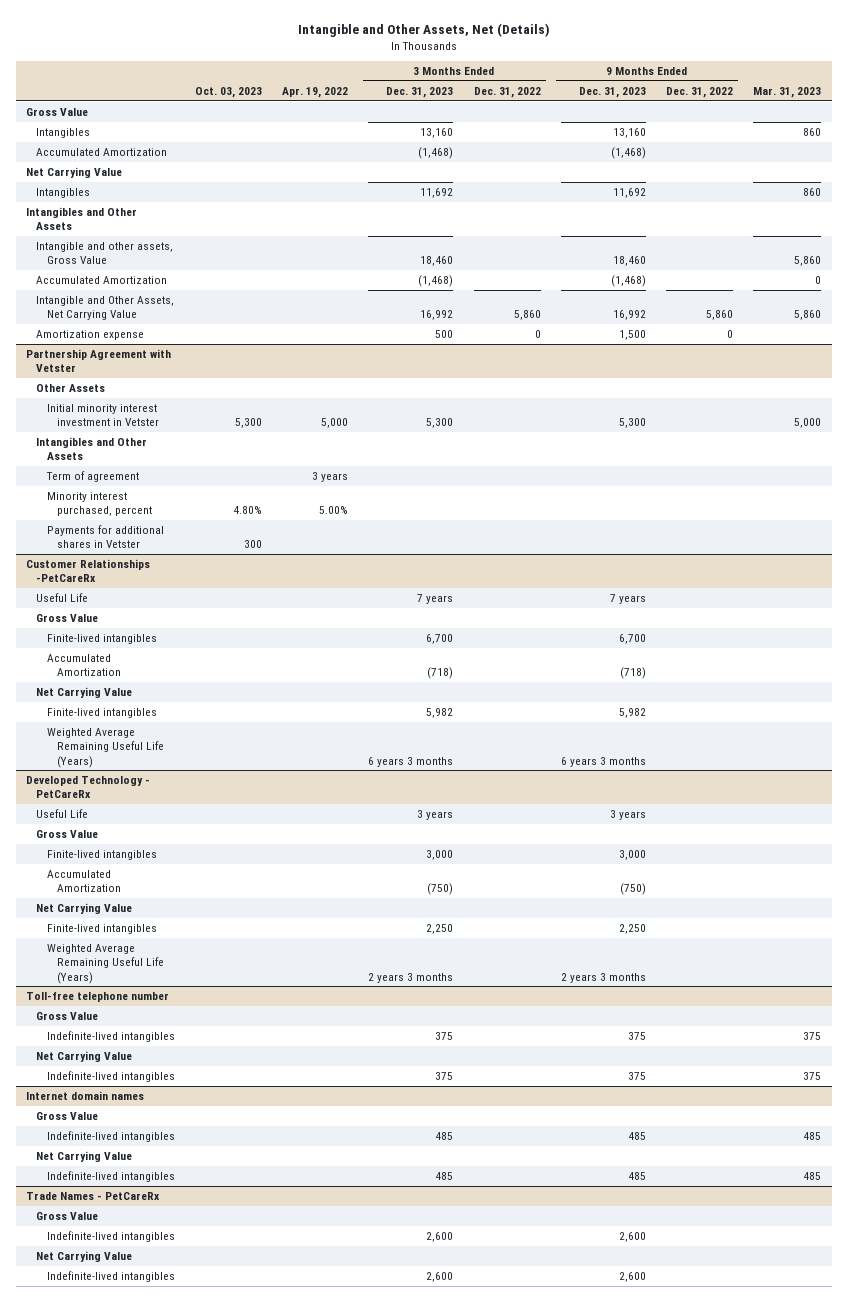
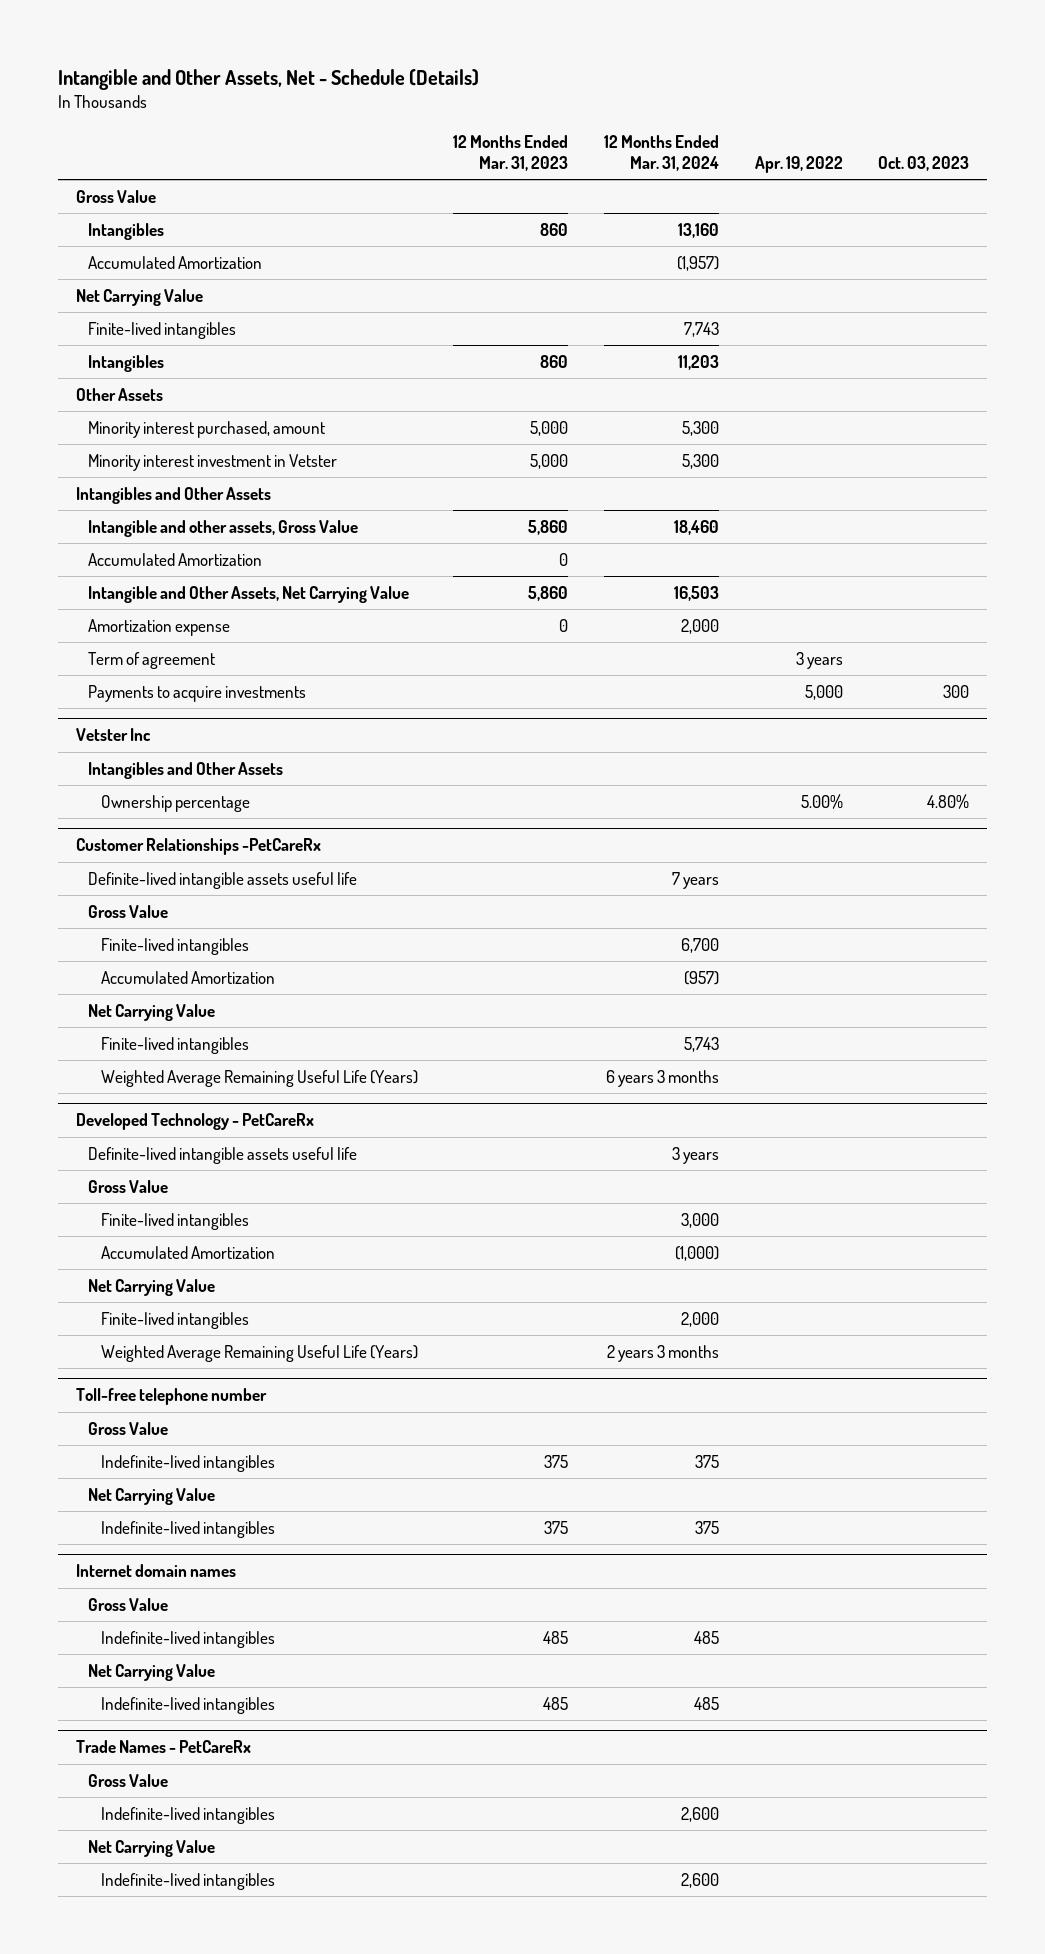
- Intangible and Other Assets, Net (Details)
+ Intangible and Other Assets, Net - Schedule (Details)
- | Oct. 03, 2023 | Apr. 19, 2022 | 3 Months Ended Dec. 31, 2023 | 3 Months Ended Dec. 31, 2022 | 9 Months Ended Dec. 31, 2023 | 9 Months Ended Dec. 31, 2022 | Mar. 31, 2023
+ | 12 Months Ended Mar. 31, 2023 | 12 Months Ended Mar. 31, 2024 | Apr. 19, 2022 | Oct. 03, 2023
+ Finite-lived intangibles | | 7,743 | |
+ Other Assets
+ Minority interest purchased, amount | 5,000 | 5,300 | |
+ Minority interest investment in Vetster | 5,000 | 5,300 | |
- Partnership Agreement with Vetster
- Other Assets
- Initial minority interest investment in Vetster | 5,300 | 5,000 | 5,300 | | 5,300 | | 5,000
- Intangibles and Other Assets
- Term of agreement | | 3 years | | | | |
- Minority interest purchased, percent | 4.80% | 5.00% | | | | |
- Payments for additional shares in Vetster | 300 | | | | | |
+ Term of agreement | | | 3 years |
+ Payments to acquire investments | | | 5,000 | 300
+ Vetster Inc
+ Intangibles and Other Assets
+ Ownership percentage | | | 5.00% | 4.80%
@ Customer Relationships -PetCareRx
- Useful Life | | | 7 years | | 7 years | |
+ Definite-lived intangible assets useful life | | 7 years | |
@ Developed Technology - PetCareRx
- Useful Life | | | 3 years | | 3 years | |
+ Definite-lived intangible assets useful life | | 3 years | |

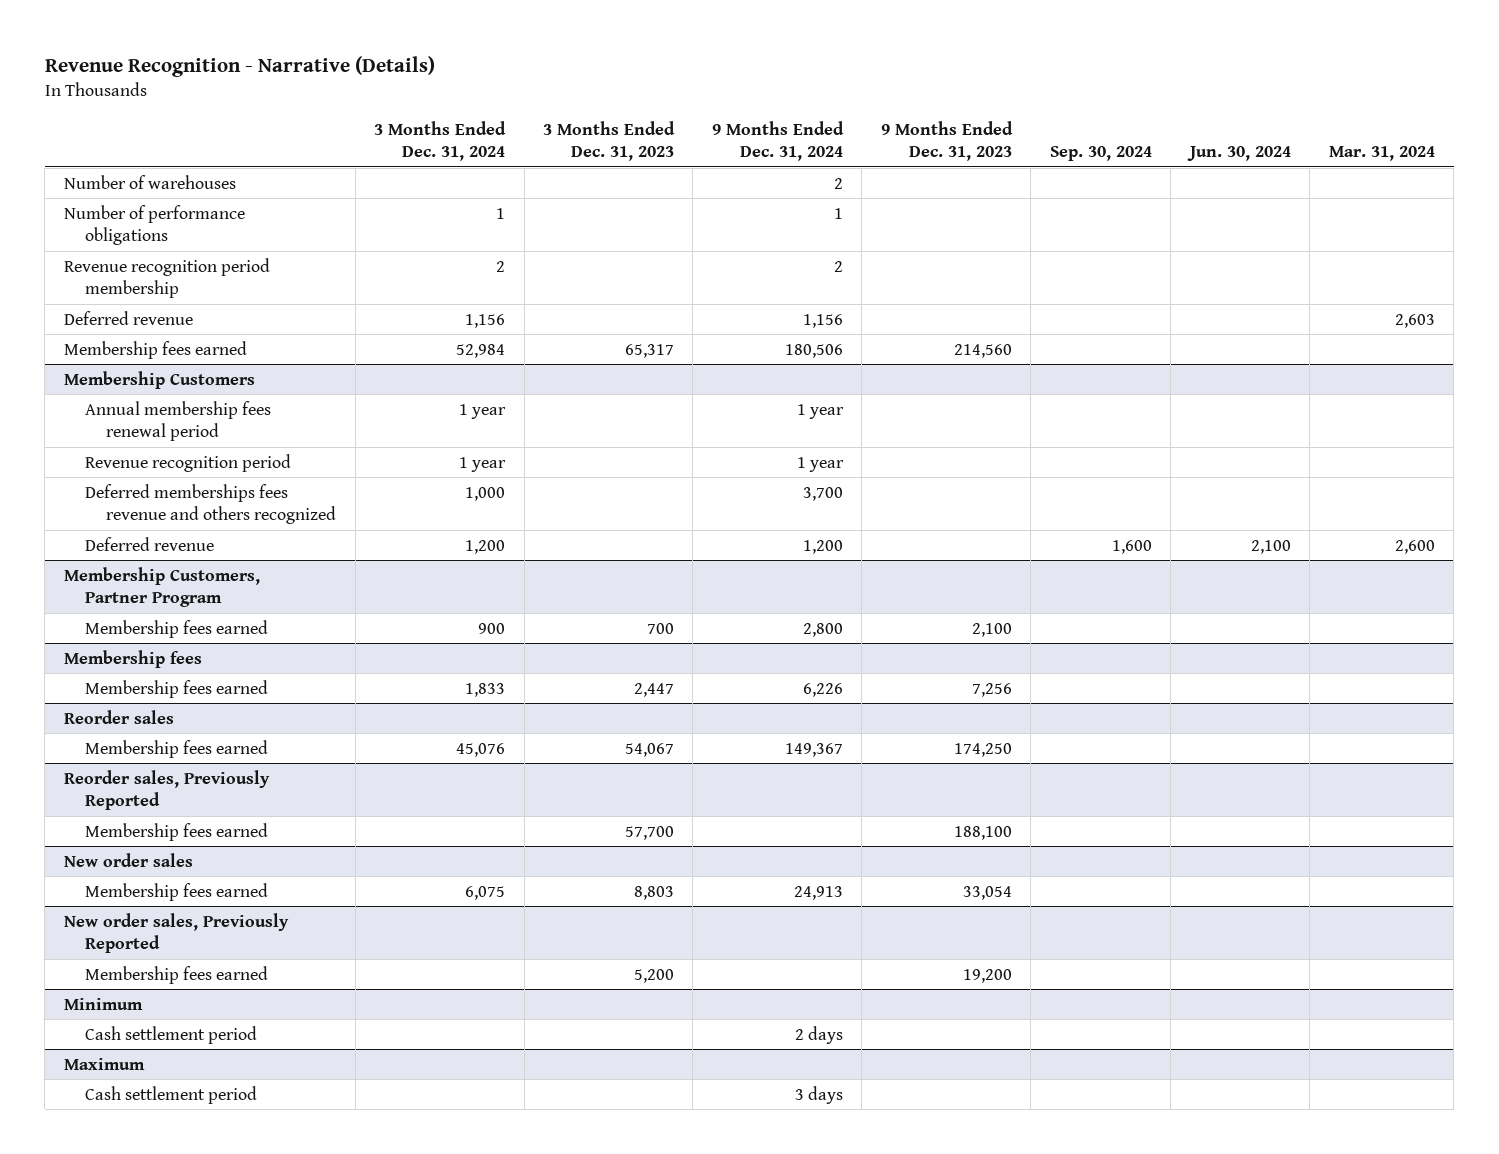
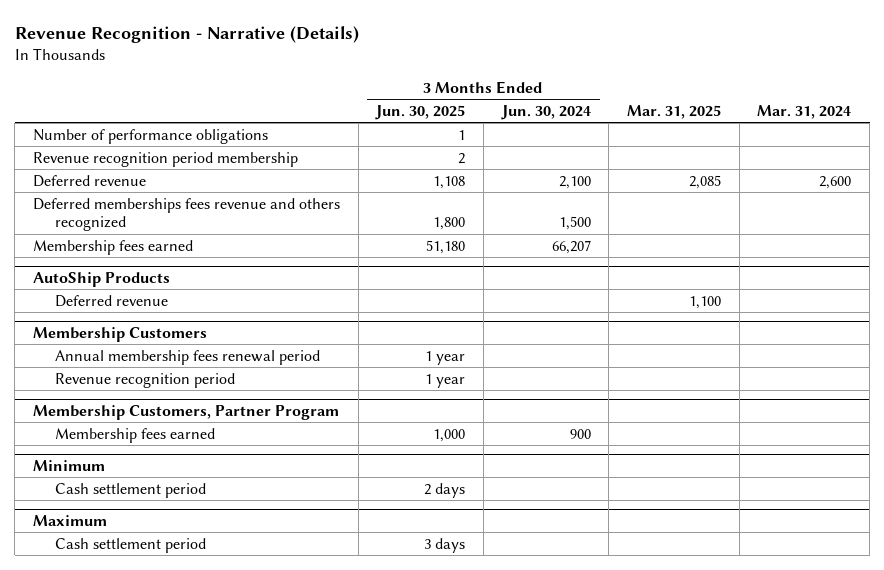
- | 3 Months Ended Dec. 31, 2024 | 3 Months Ended Dec. 31, 2023 | 9 Months Ended Dec. 31, 2024 | 9 Months Ended Dec. 31, 2023 | Sep. 30, 2024 | Jun. 30, 2024 | Mar. 31, 2024
+ | 3 Months Ended Jun. 30, 2025 | 3 Months Ended Jun. 30, 2024 | Mar. 31, 2025 | Mar. 31, 2024
- Number of warehouses | | | 2 | | | |
- Deferred revenue | 1,156 | | 1,156 | | | | 2,603
+ Deferred revenue | 1,108 | 2,100 | 2,085 | 2,600
+ Deferred memberships fees revenue and others recognized | 1,800 | 1,500 | |
+ AutoShip Products
+ Deferred revenue | | | 1,100 |
@ Membership Customers
- Deferred memberships fees revenue and others recognized | 1,000 | | 3,700 | | | |
- Deferred revenue | 1,200 | | 1,200 | | 1,600 | 2,100 | 2,600
- Membership fees
- Membership fees earned | 1,833 | 2,447 | 6,226 | 7,256 | | |
- Reorder sales
- Membership fees earned | 45,076 | 54,067 | 149,367 | 174,250 | | |
- Reorder sales, Previously Reported
- Membership fees earned | | 57,700 | | 188,100 | | |
- New order sales
- Membership fees earned | 6,075 | 8,803 | 24,913 | 33,054 | | |
- New order sales, Previously Reported
- Membership fees earned | | 5,200 | | 19,200 | | |

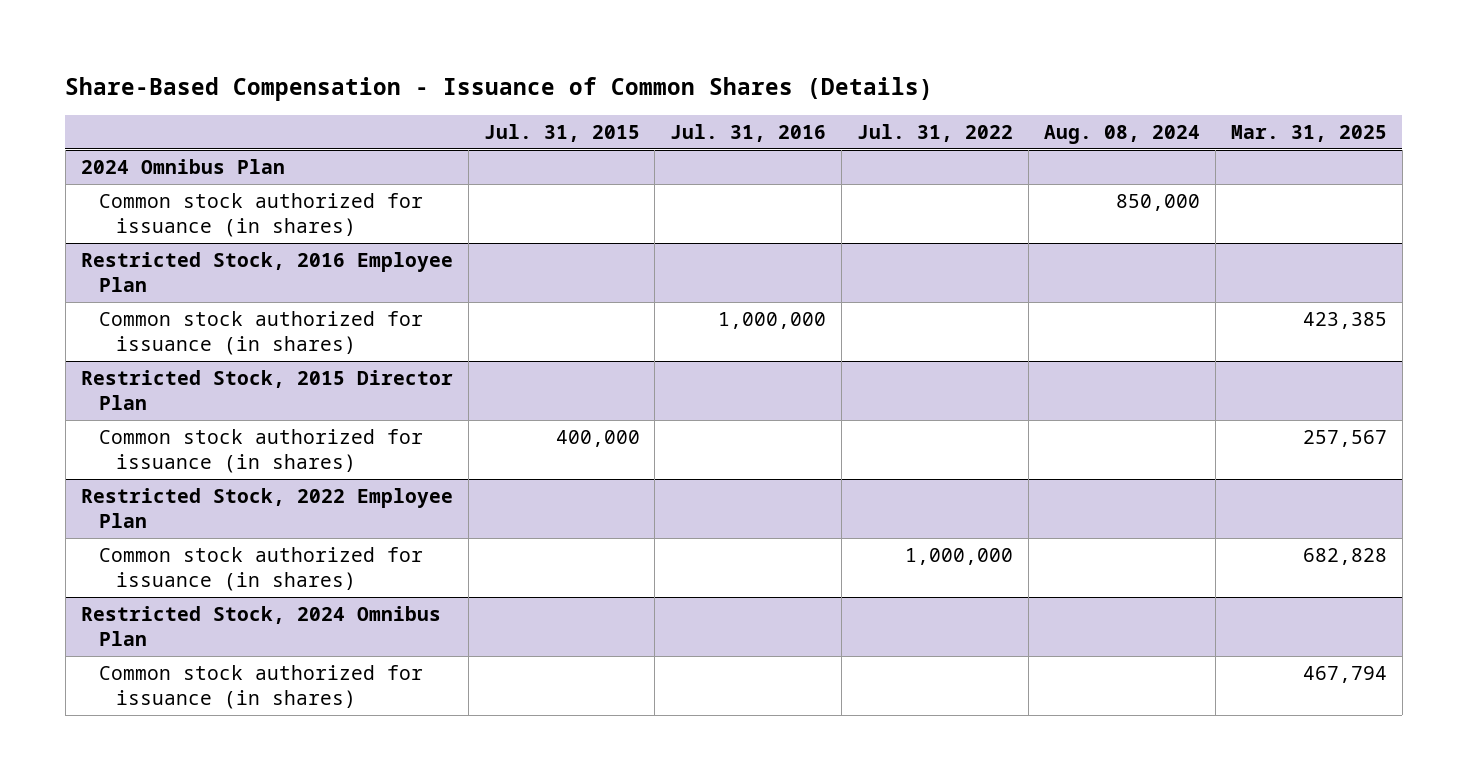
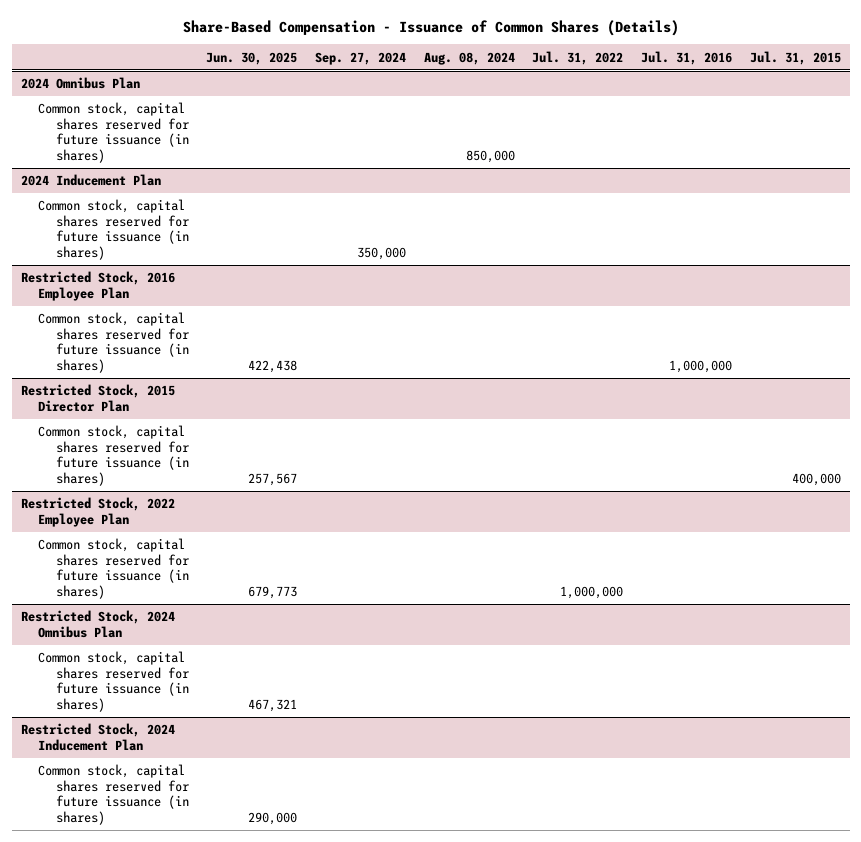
- | Jul. 31, 2015 | Jul. 31, 2016 | Jul. 31, 2022 | Aug. 08, 2024 | Mar. 31, 2025
+ | Jun. 30, 2025 | Sep. 27, 2024 | Aug. 08, 2024 | Jul. 31, 2022 | Jul. 31, 2016 | Jul. 31, 2015
@ 2024 Omnibus Plan
- Common stock authorized for issuance (in shares) | | | | 850,000 |
+ Common stock, capital shares reserved for future issuance (in shares) | | | 850,000 | | |
+ 2024 Inducement Plan
+ Common stock, capital shares reserved for future issuance (in shares) | | 350,000 | | | |
@ Restricted Stock, 2016 Employee Plan
- Common stock authorized for issuance (in shares) | | 1,000,000 | | | 423,385
+ Common stock, capital shares reserved for future issuance (in shares) | 422,438 | | | | 1,000,000 |
@ Restricted Stock, 2015 Director Plan
- Common stock authorized for issuance (in shares) | 400,000 | | | | 257,567
+ Common stock, capital shares reserved for future issuance (in shares) | 257,567 | | | | | 400,000
@ Restricted Stock, 2022 Employee Plan
- Common stock authorized for issuance (in shares) | | | 1,000,000 | | 682,828
+ Common stock, capital shares reserved for future issuance (in shares) | 679,773 | | | 1,000,000 | |
@ Restricted Stock, 2024 Omnibus Plan
- Common stock authorized for issuance (in shares) | | | | | 467,794
+ Common stock, capital shares reserved for future issuance (in shares) | 467,321 | | | | |
+ Restricted Stock, 2024 Inducement Plan
+ Common stock, capital shares reserved for future issuance (in shares) | 290,000 | | | | |

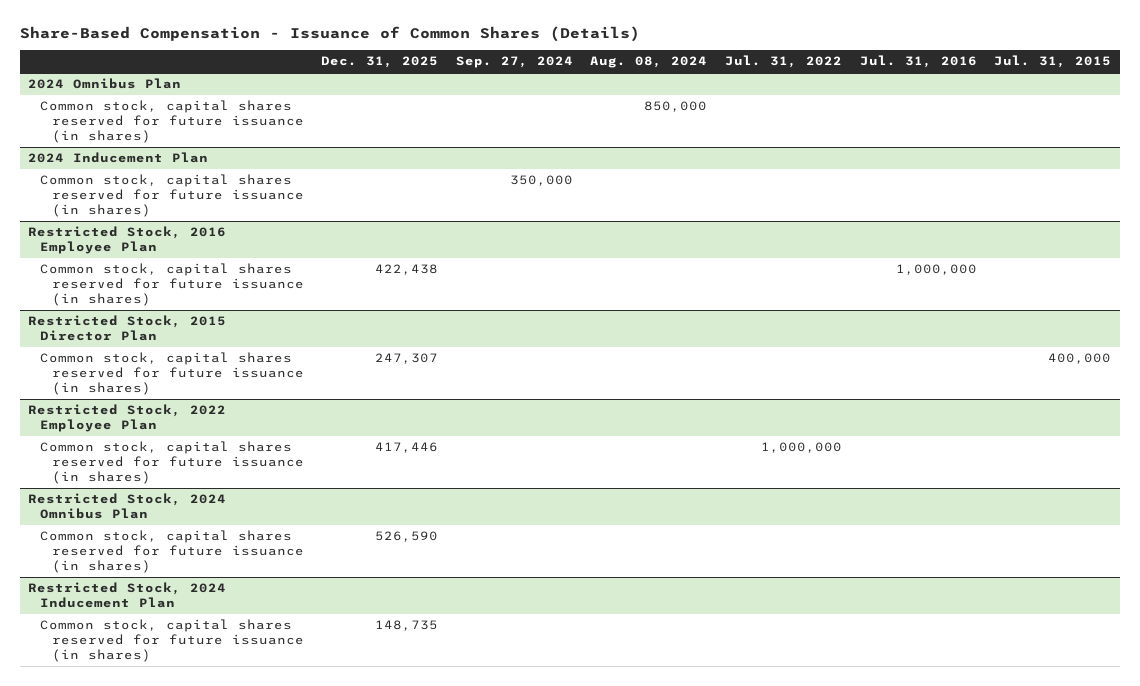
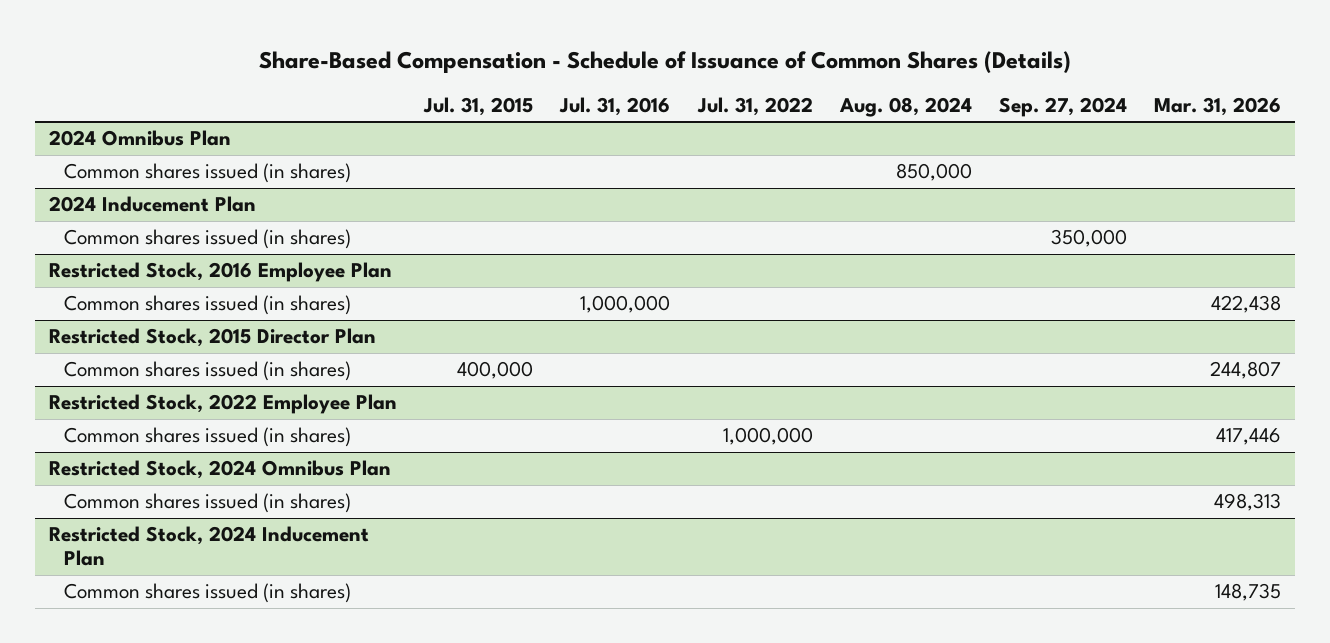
- Share-Based Compensation - Issuance of Common Shares (Details)
+ Share-Based Compensation - Schedule of Issuance of Common Shares (Details)
- | Dec. 31, 2025 | Sep. 27, 2024 | Aug. 08, 2024 | Jul. 31, 2022 | Jul. 31, 2016 | Jul. 31, 2015
+ | Jul. 31, 2015 | Jul. 31, 2016 | Jul. 31, 2022 | Aug. 08, 2024 | Sep. 27, 2024 | Mar. 31, 2026
@ 2024 Omnibus Plan
- Common stock, capital shares reserved for future issuance (in shares) | | | 850,000 | | |
+ Common shares issued (in shares) | | | | 850,000 | |
@ 2024 Inducement Plan
- Common stock, capital shares reserved for future issuance (in shares) | | 350,000 | | | |
+ Common shares issued (in shares) | | | | | 350,000 |
@ Restricted Stock, 2016 Employee Plan
- Common stock, capital shares reserved for future issuance (in shares) | 422,438 | | | | 1,000,000 |
+ Common shares issued (in shares) | | 1,000,000 | | | | 422,438
@ Restricted Stock, 2015 Director Plan
- Common stock, capital shares reserved for future issuance (in shares) | 247,307 | | | | | 400,000
+ Common shares issued (in shares) | 400,000 | | | | | 244,807
@ Restricted Stock, 2022 Employee Plan
- Common stock, capital shares reserved for future issuance (in shares) | 417,446 | | | 1,000,000 | |
+ Common shares issued (in shares) | | | 1,000,000 | | | 417,446
@ Restricted Stock, 2024 Omnibus Plan
- Common stock, capital shares reserved for future issuance (in shares) | 526,590 | | | | |
+ Common shares issued (in shares) | | | | | | 498,313
@ Restricted Stock, 2024 Inducement Plan
- Common stock, capital shares reserved for future issuance (in shares) | 148,735 | | | | |
+ Common shares issued (in shares) | | | | | | 148,735

